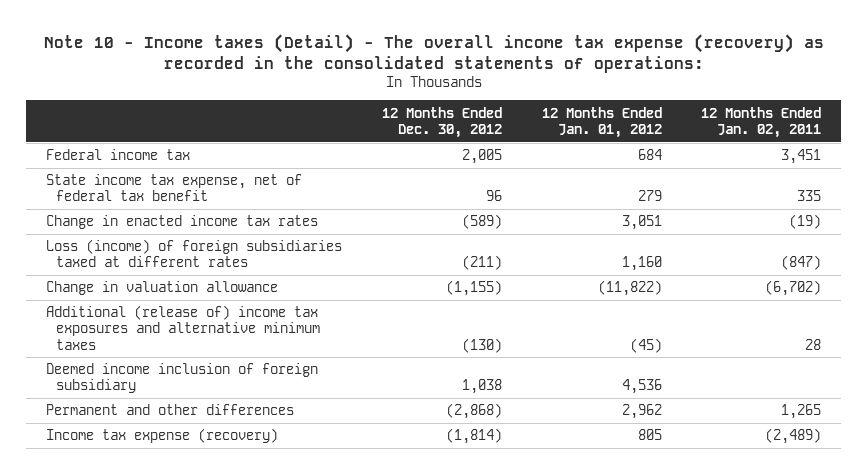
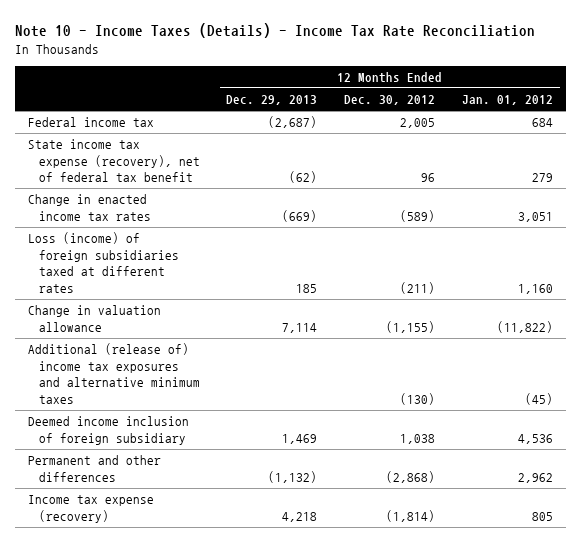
- Note 10 - Income taxes (Detail) - The overall income tax expense (recovery) as recorded in the consolidated statements of operations:
+ Note 10 - Income Taxes (Details) - Income Tax Rate Reconciliation
- | 12 Months Ended Dec. 30, 2012 | 12 Months Ended Jan. 01, 2012 | 12 Months Ended Jan. 02, 2011
+ | 12 Months Ended Dec. 29, 2013 | 12 Months Ended Dec. 30, 2012 | 12 Months Ended Jan. 01, 2012
- State income tax expense, net of federal tax benefit | 96 | 279 | 335
+ State income tax expense (recovery), net of federal tax benefit | (62) | 96 | 279

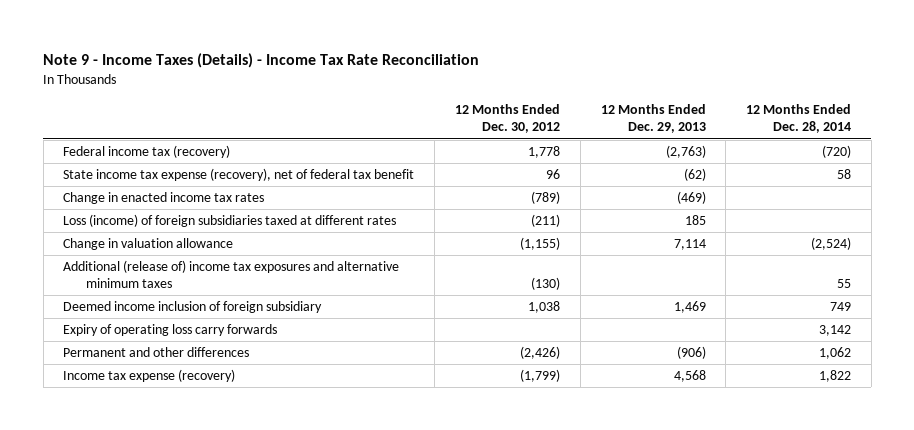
- Note 10 - Income Taxes (Details) - Income Tax Rate Reconciliation
+ Note 9 - Income Taxes (Details) - Income Tax Rate Reconciliation
- | 12 Months Ended Dec. 29, 2013 | 12 Months Ended Dec. 30, 2012 | 12 Months Ended Jan. 01, 2012
+ | 12 Months Ended Dec. 30, 2012 | 12 Months Ended Dec. 29, 2013 | 12 Months Ended Dec. 28, 2014
- Federal income tax | (2,687) | 2,005 | 684
+ Federal income tax (recovery) | 1,778 | (2,763) | (720)
- Change in enacted income tax rates | (669) | (589) | 3,051
+ Change in enacted income tax rates | (789) | (469) |
- Permanent and other differences | (1,132) | (2,868) | 2,962
- Income tax expense (recovery) | 4,218 | (1,814) | 805
+ Expiry of operating loss carry forwards | | | 3,142
+ Permanent and other differences | (2,426) | (906) | 1,062
+ Income tax expense (recovery) | (1,799) | 4,568 | 1,822

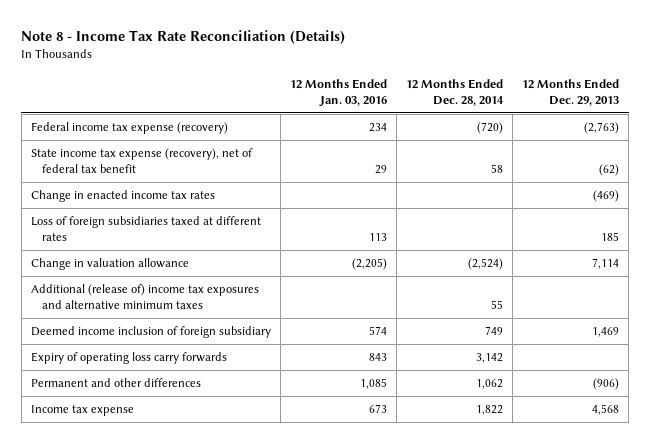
- Note 9 - Income Taxes (Details) - Income Tax Rate Reconciliation
+ Note 8 - Income Tax Rate Reconciliation (Details)
- | 12 Months Ended Dec. 30, 2012 | 12 Months Ended Dec. 29, 2013 | 12 Months Ended Dec. 28, 2014
+ | 12 Months Ended Jan. 03, 2016 | 12 Months Ended Dec. 28, 2014 | 12 Months Ended Dec. 29, 2013
- Federal income tax (recovery) | 1,778 | (2,763) | (720)
+ Federal income tax expense (recovery) | 234 | (720) | (2,763)
- Loss (income) of foreign subsidiaries taxed at different rates | (211) | 185 |
+ Loss of foreign subsidiaries taxed at different rates | 113 | | 185
- Income tax expense (recovery) | (1,799) | 4,568 | 1,822
+ Income tax expense | 673 | 1,822 | 4,568

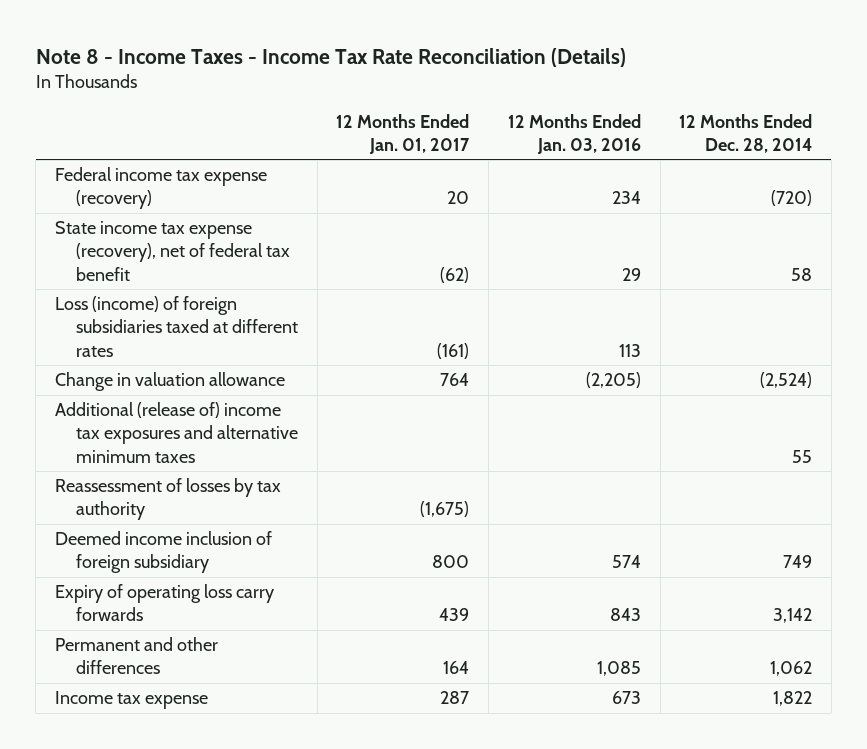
- Note 8 - Income Tax Rate Reconciliation (Details)
+ Note 8 - Income Taxes - Income Tax Rate Reconciliation (Details)
- | 12 Months Ended Jan. 03, 2016 | 12 Months Ended Dec. 28, 2014 | 12 Months Ended Dec. 29, 2013
+ | 12 Months Ended Jan. 01, 2017 | 12 Months Ended Jan. 03, 2016 | 12 Months Ended Dec. 28, 2014
- Change in enacted income tax rates | | | (469)
- Loss of foreign subsidiaries taxed at different rates | 113 | | 185
+ Loss (income) of foreign subsidiaries taxed at different rates | (161) | 113 |
+ Reassessment of losses by tax authority | (1,675) | |

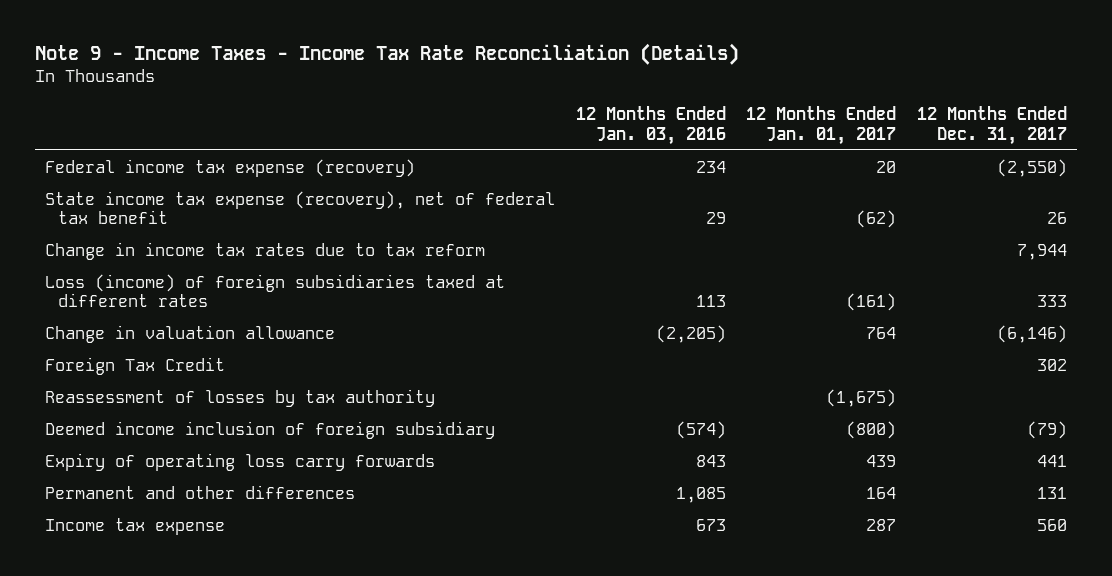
- Note 8 - Income Taxes - Income Tax Rate Reconciliation (Details)
+ Note 9 - Income Taxes - Income Tax Rate Reconciliation (Details)
- | 12 Months Ended Jan. 01, 2017 | 12 Months Ended Jan. 03, 2016 | 12 Months Ended Dec. 28, 2014
+ | 12 Months Ended Jan. 03, 2016 | 12 Months Ended Jan. 01, 2017 | 12 Months Ended Dec. 31, 2017
+ Change in income tax rates due to tax reform | | | 7,944
- Additional (release of) income tax exposures and alternative minimum taxes | | | 55
+ Foreign Tax Credit | | | 302
- Deemed income inclusion of foreign subsidiary | 800 | 574 | 749
+ Deemed income inclusion of foreign subsidiary | (574) | (800) | (79)

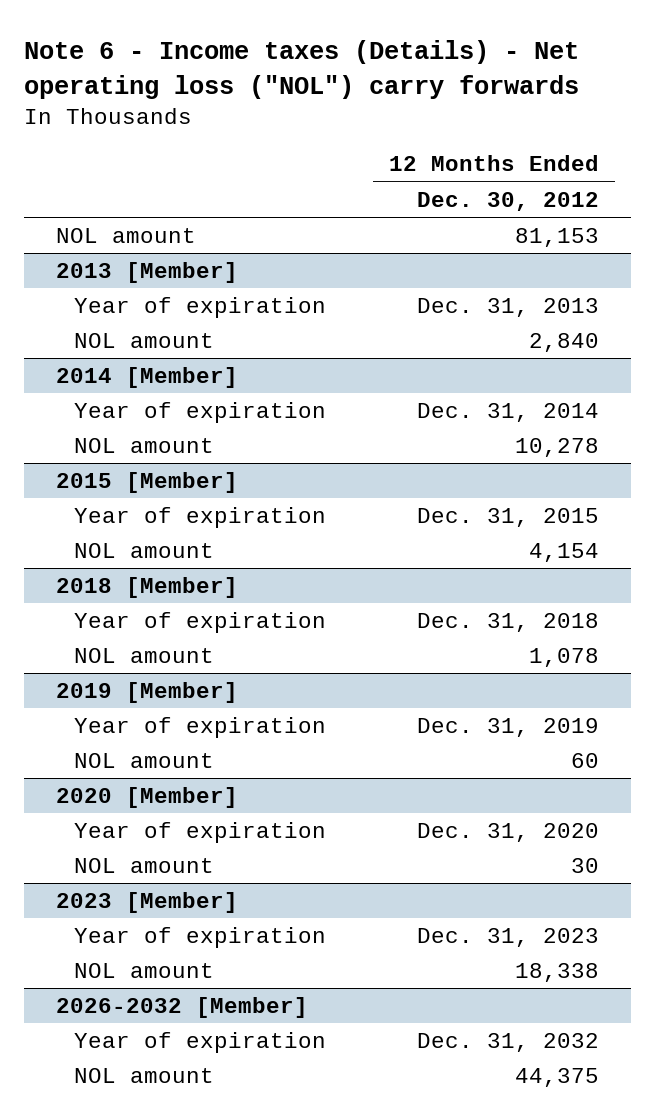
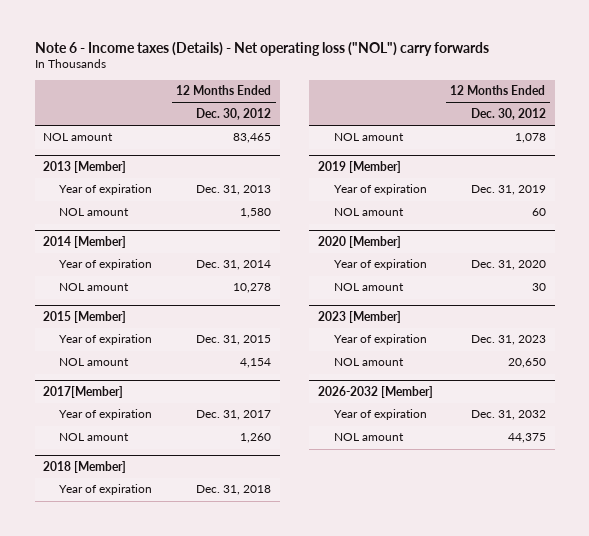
- NOL amount | 81,153
+ NOL amount | 83,465
@ 2013 [Member]
- NOL amount | 2,840
+ NOL amount | 1,580
+ 2017[Member]
+ Year of expiration | Dec. 31, 2017
+ NOL amount | 1,260
@ 2023 [Member]
- NOL amount | 18,338
+ NOL amount | 20,650

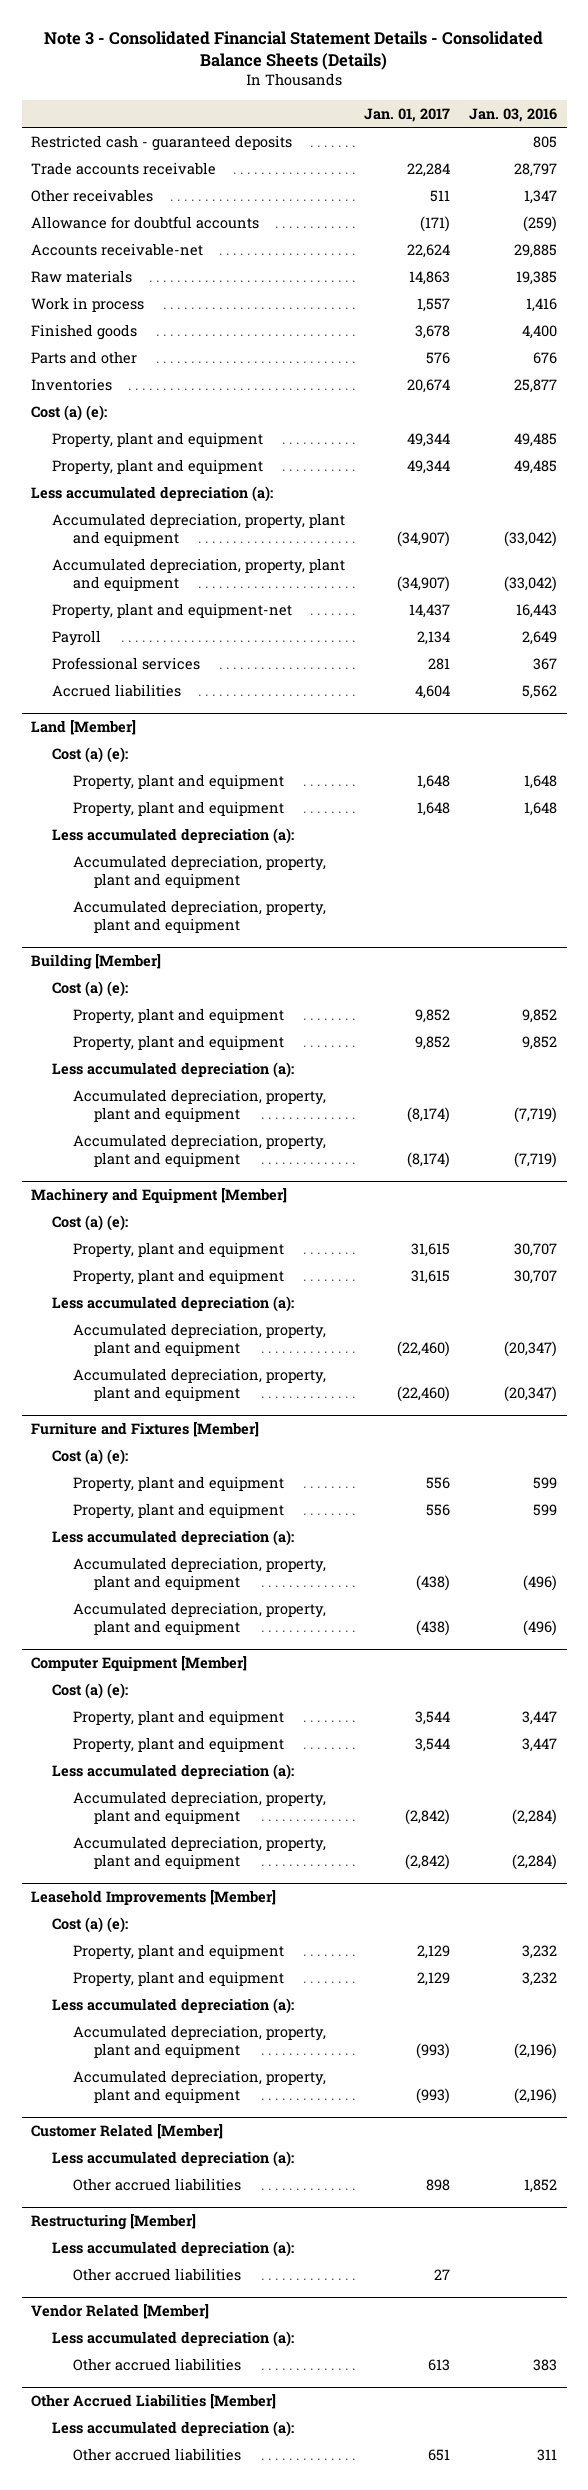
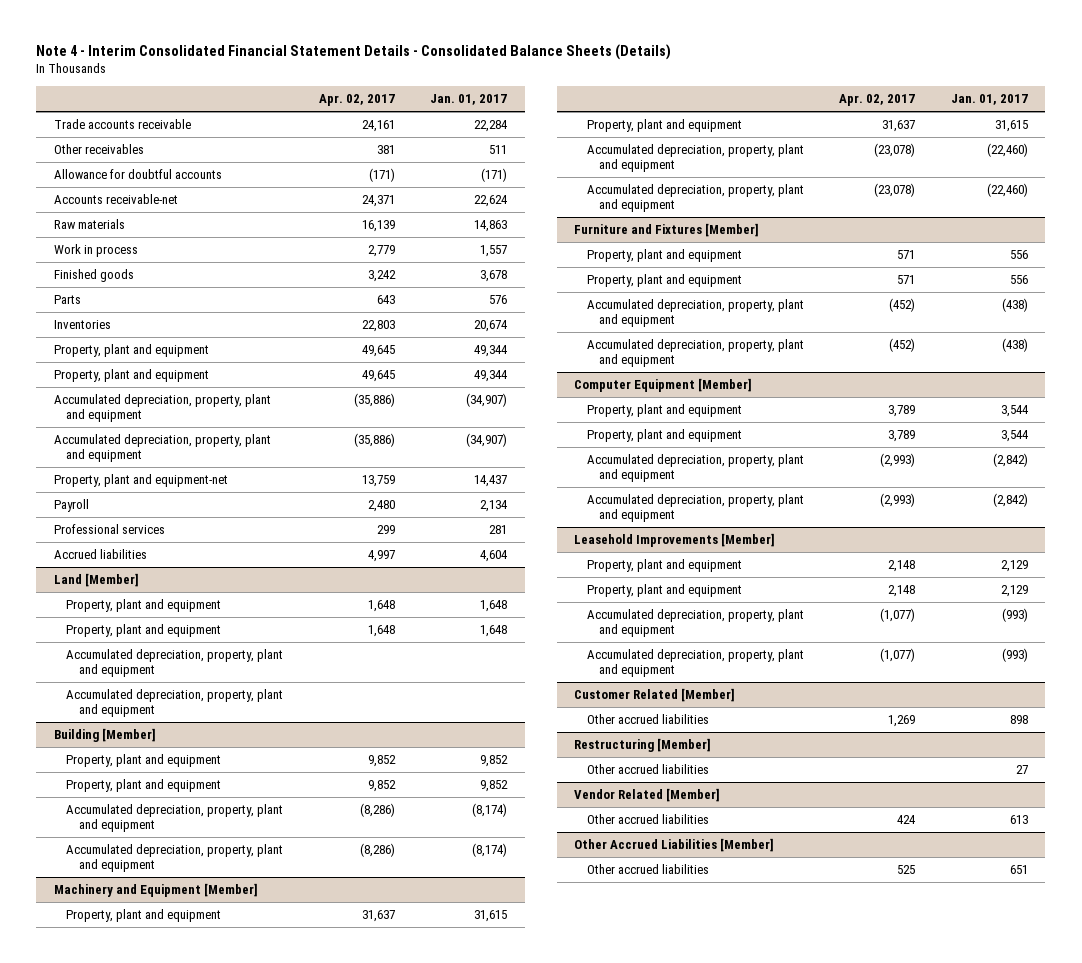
- Note 3 - Consolidated Financial Statement Details - Consolidated Balance Sheets (Details)
+ Note 4 - Interim Consolidated Financial Statement Details - Consolidated Balance Sheets (Details)
- | Jan. 01, 2017 | Jan. 03, 2016
+ | Apr. 02, 2017 | Jan. 01, 2017
- Restricted cash - guaranteed deposits | | 805
- Parts and other | 576 | 676
+ Parts | 643 | 576
- Cost (a) (e):
- Less accumulated depreciation (a):
@ Land [Member]
- Cost (a) (e):
- Less accumulated depreciation (a):
@ Building [Member]
- Cost (a) (e):
- Less accumulated depreciation (a):
@ Machinery and Equipment [Member]
- Cost (a) (e):
- Less accumulated depreciation (a):
@ Furniture and Fixtures [Member]
- Cost (a) (e):
- Less accumulated depreciation (a):
@ Computer Equipment [Member]
- Cost (a) (e):
- Less accumulated depreciation (a):
@ Leasehold Improvements [Member]
- Cost (a) (e):
- Less accumulated depreciation (a):
@ Customer Related [Member]
- Less accumulated depreciation (a):
@ Restructuring [Member]
- Less accumulated depreciation (a):
@ Vendor Related [Member]
- Less accumulated depreciation (a):
@ Other Accrued Liabilities [Member]
- Less accumulated depreciation (a):

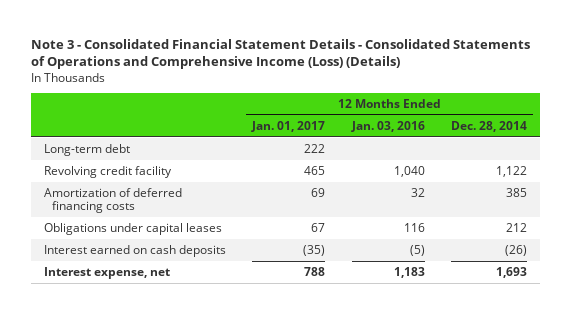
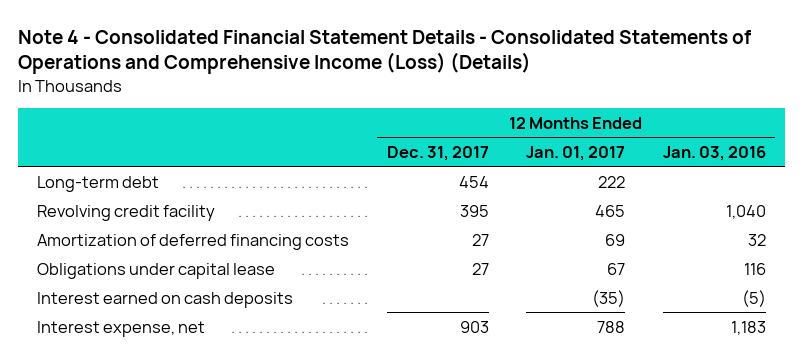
- Note 3 - Consolidated Financial Statement Details - Consolidated Statements of Operations and Comprehensive Income (Loss) (Details)
+ Note 4 - Consolidated Financial Statement Details - Consolidated Statements of Operations and Comprehensive Income (Loss) (Details)
- | 12 Months Ended Jan. 01, 2017 | 12 Months Ended Jan. 03, 2016 | 12 Months Ended Dec. 28, 2014
+ | 12 Months Ended Dec. 31, 2017 | 12 Months Ended Jan. 01, 2017 | 12 Months Ended Jan. 03, 2016
- Obligations under capital leases | 67 | 116 | 212
+ Obligations under capital lease | 27 | 67 | 116

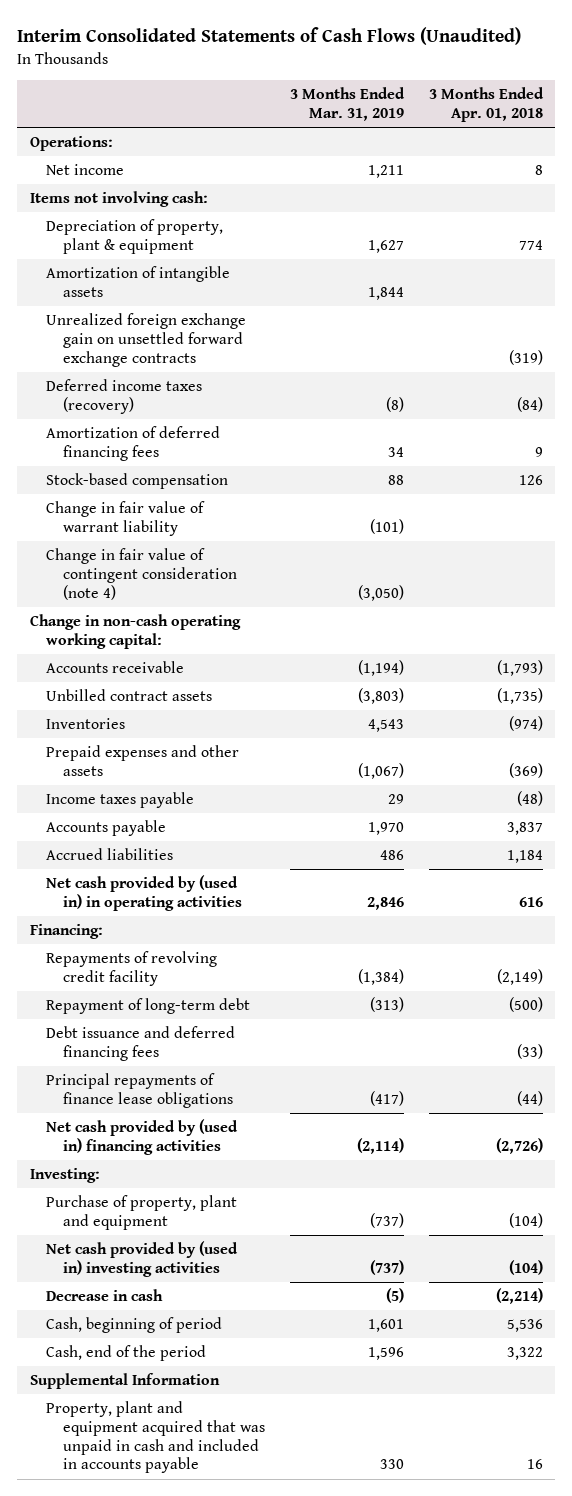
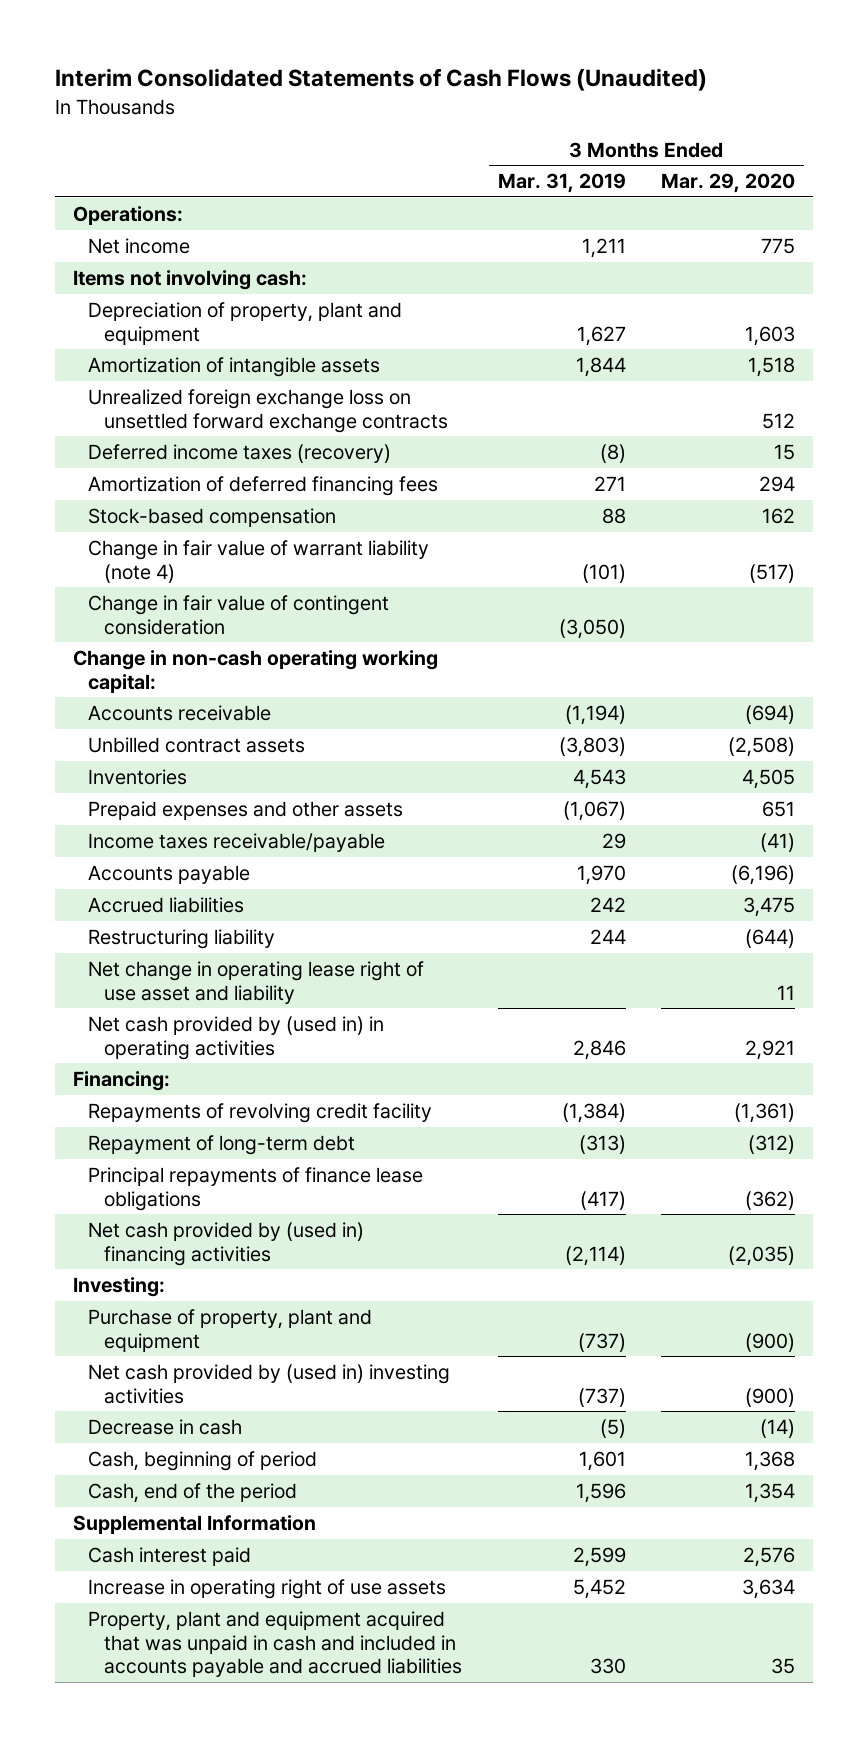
- | 3 Months Ended Mar. 31, 2019 | 3 Months Ended Apr. 01, 2018
+ | 3 Months Ended Mar. 31, 2019 | 3 Months Ended Mar. 29, 2020
- Depreciation of property, plant & equipment | 1,627 | 774
+ Depreciation of property, plant and equipment | 1,627 | 1,603
- Unrealized foreign exchange gain on unsettled forward exchange contracts | | (319)
+ Unrealized foreign exchange loss on unsettled forward exchange contracts | | 512
- Amortization of deferred financing fees | 34 | 9
+ Amortization of deferred financing fees | 271 | 294
- Change in fair value of warrant liability | (101) |
- Change in fair value of contingent consideration (note 4) | (3,050) |
+ Change in fair value of warrant liability (note 4) | (101) | (517)
+ Change in fair value of contingent consideration | (3,050) |
- Income taxes payable | 29 | (48)
+ Income taxes receivable/payable | 29 | (41)
- Accrued liabilities | 486 | 1,184
+ Accrued liabilities | 242 | 3,475
+ Restructuring liability | 244 | (644)
+ Net change in operating lease right of use asset and liability | | 11
- Debt issuance and deferred financing fees | | (33)
- Property, plant and equipment acquired that was unpaid in cash and included in accounts payable | 330 | 16
+ Cash interest paid | 2,599 | 2,576
+ Increase in operating right of use assets | 5,452 | 3,634
+ Property, plant and equipment acquired that was unpaid in cash and included in accounts payable and accrued liabilities | 330 | 35

